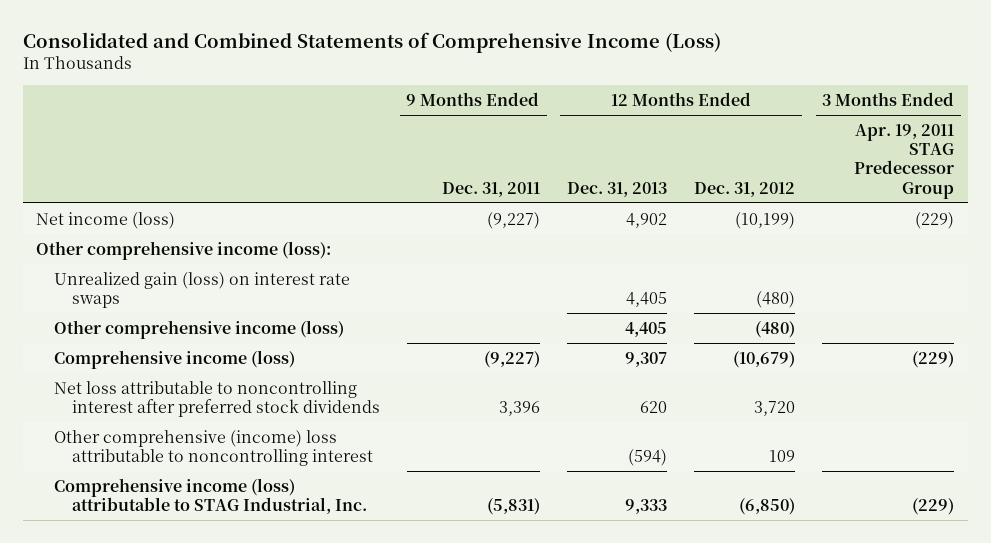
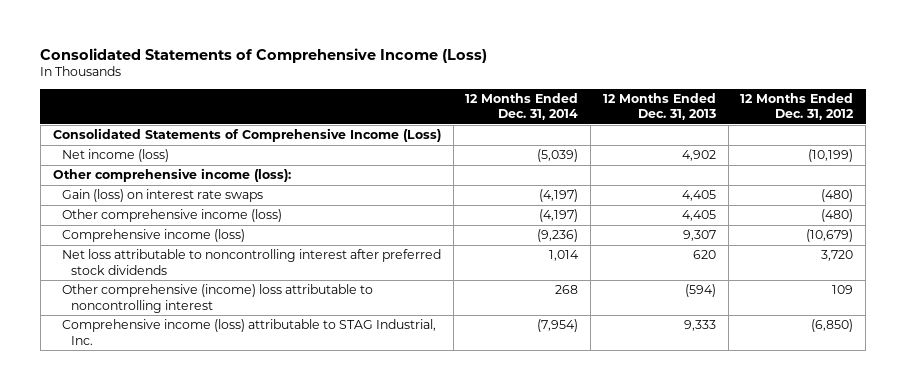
- Consolidated and Combined Statements of Comprehensive Income (Loss)
+ Consolidated Statements of Comprehensive Income (Loss)
- | 9 Months Ended Dec. 31, 2011 | 12 Months Ended Dec. 31, 2013 | 12 Months Ended Dec. 31, 2012 | 3 Months Ended Apr. 19, 2011 STAG Predecessor Group
+ | 12 Months Ended Dec. 31, 2014 | 12 Months Ended Dec. 31, 2013 | 12 Months Ended Dec. 31, 2012
+ Consolidated Statements of Comprehensive Income (Loss)
- Unrealized gain (loss) on interest rate swaps | | 4,405 | (480) |
+ Gain (loss) on interest rate swaps | (4,197) | 4,405 | (480)

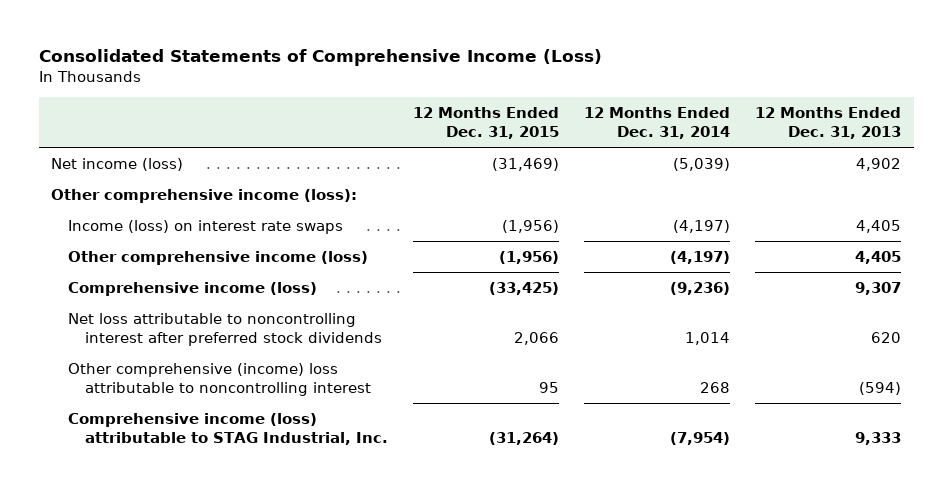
- | 12 Months Ended Dec. 31, 2014 | 12 Months Ended Dec. 31, 2013 | 12 Months Ended Dec. 31, 2012
+ | 12 Months Ended Dec. 31, 2015 | 12 Months Ended Dec. 31, 2014 | 12 Months Ended Dec. 31, 2013
- Consolidated Statements of Comprehensive Income (Loss)
- Gain (loss) on interest rate swaps | (4,197) | 4,405 | (480)
+ Income (loss) on interest rate swaps | (1,956) | (4,197) | 4,405

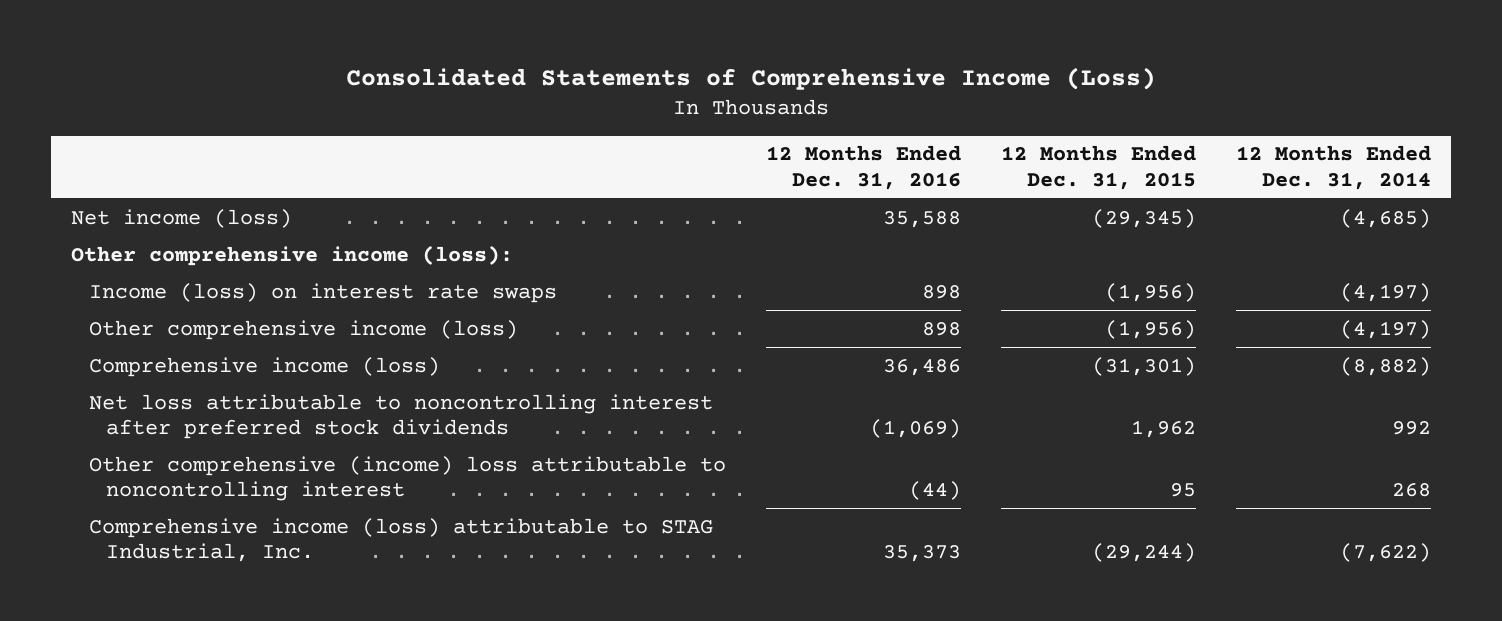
- | 12 Months Ended Dec. 31, 2015 | 12 Months Ended Dec. 31, 2014 | 12 Months Ended Dec. 31, 2013
+ | 12 Months Ended Dec. 31, 2016 | 12 Months Ended Dec. 31, 2015 | 12 Months Ended Dec. 31, 2014
- Net income (loss) | (31,469) | (5,039) | 4,902
+ Net income (loss) | 35,588 | (29,345) | (4,685)
- Comprehensive income (loss) | (33,425) | (9,236) | 9,307
- Net loss attributable to noncontrolling interest after preferred stock dividends | 2,066 | 1,014 | 620
+ Comprehensive income (loss) | 36,486 | (31,301) | (8,882)
+ Net loss attributable to noncontrolling interest after preferred stock dividends | (1,069) | 1,962 | 992
- Comprehensive income (loss) attributable to STAG Industrial, Inc. | (31,264) | (7,954) | 9,333
+ Comprehensive income (loss) attributable to STAG Industrial, Inc. | 35,373 | (29,244) | (7,622)

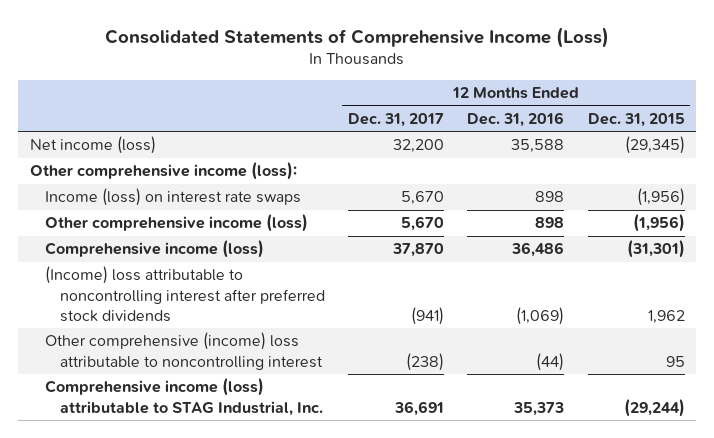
- | 12 Months Ended Dec. 31, 2016 | 12 Months Ended Dec. 31, 2015 | 12 Months Ended Dec. 31, 2014
+ | 12 Months Ended Dec. 31, 2017 | 12 Months Ended Dec. 31, 2016 | 12 Months Ended Dec. 31, 2015
- Net loss attributable to noncontrolling interest after preferred stock dividends | (1,069) | 1,962 | 992
+ (Income) loss attributable to noncontrolling interest after preferred stock dividends | (941) | (1,069) | 1,962

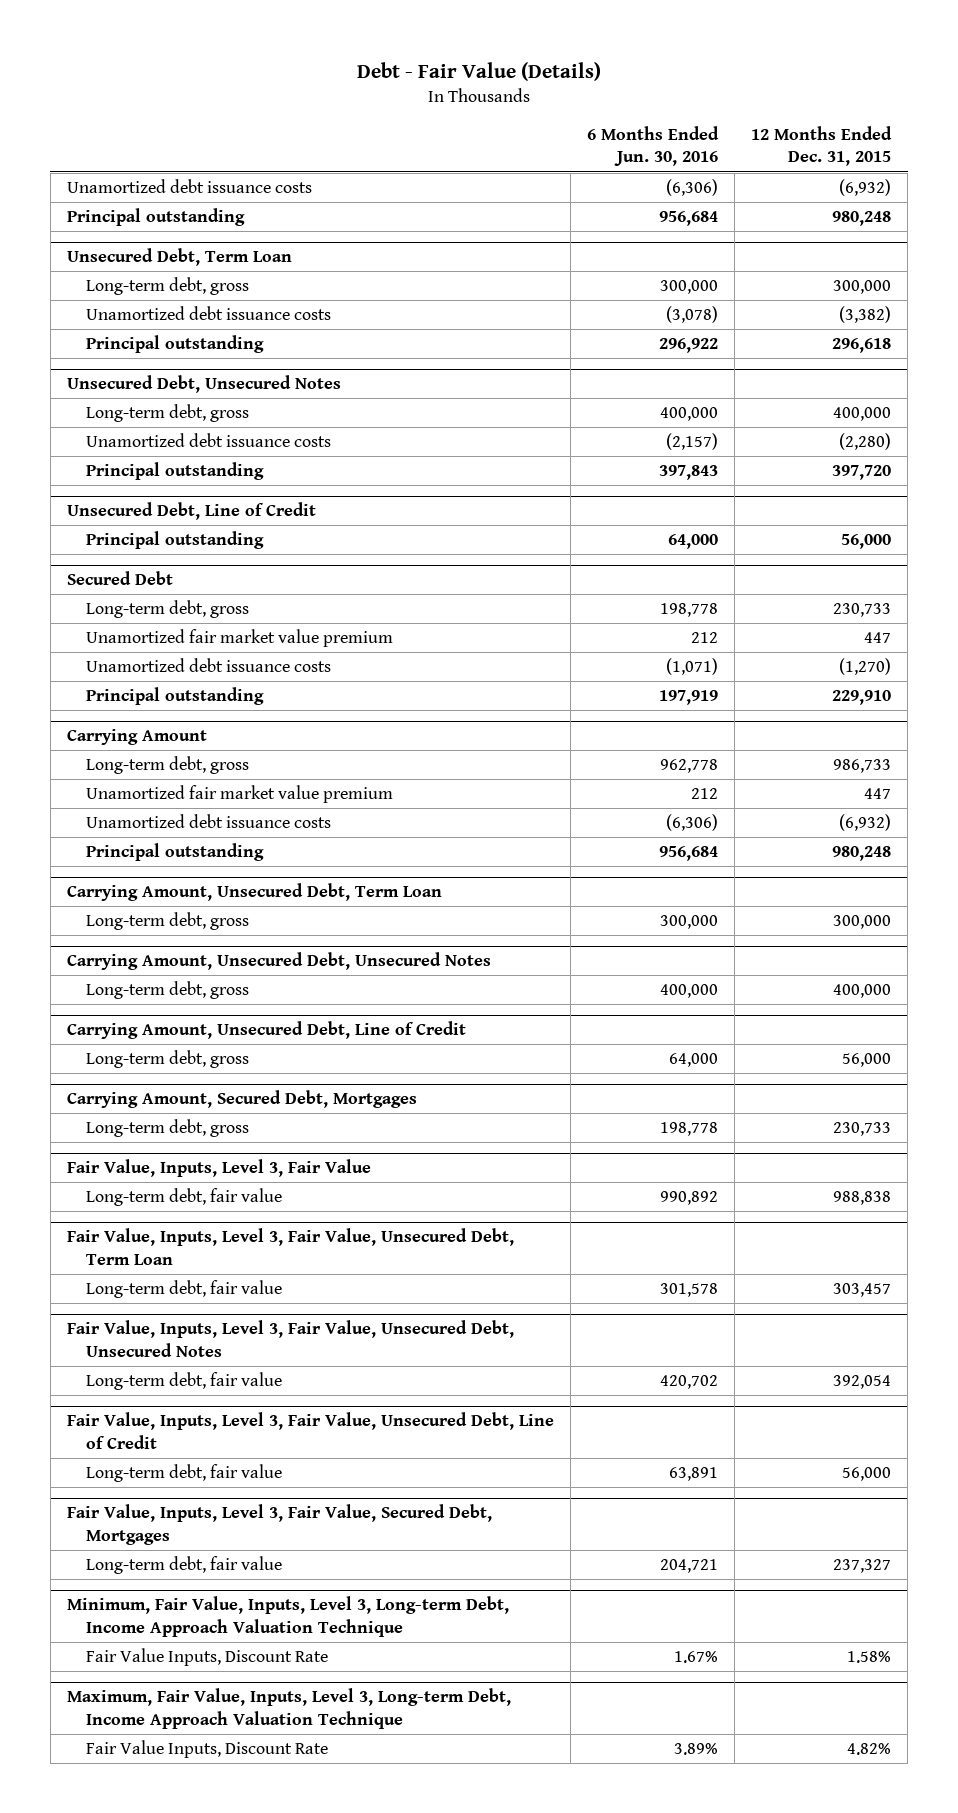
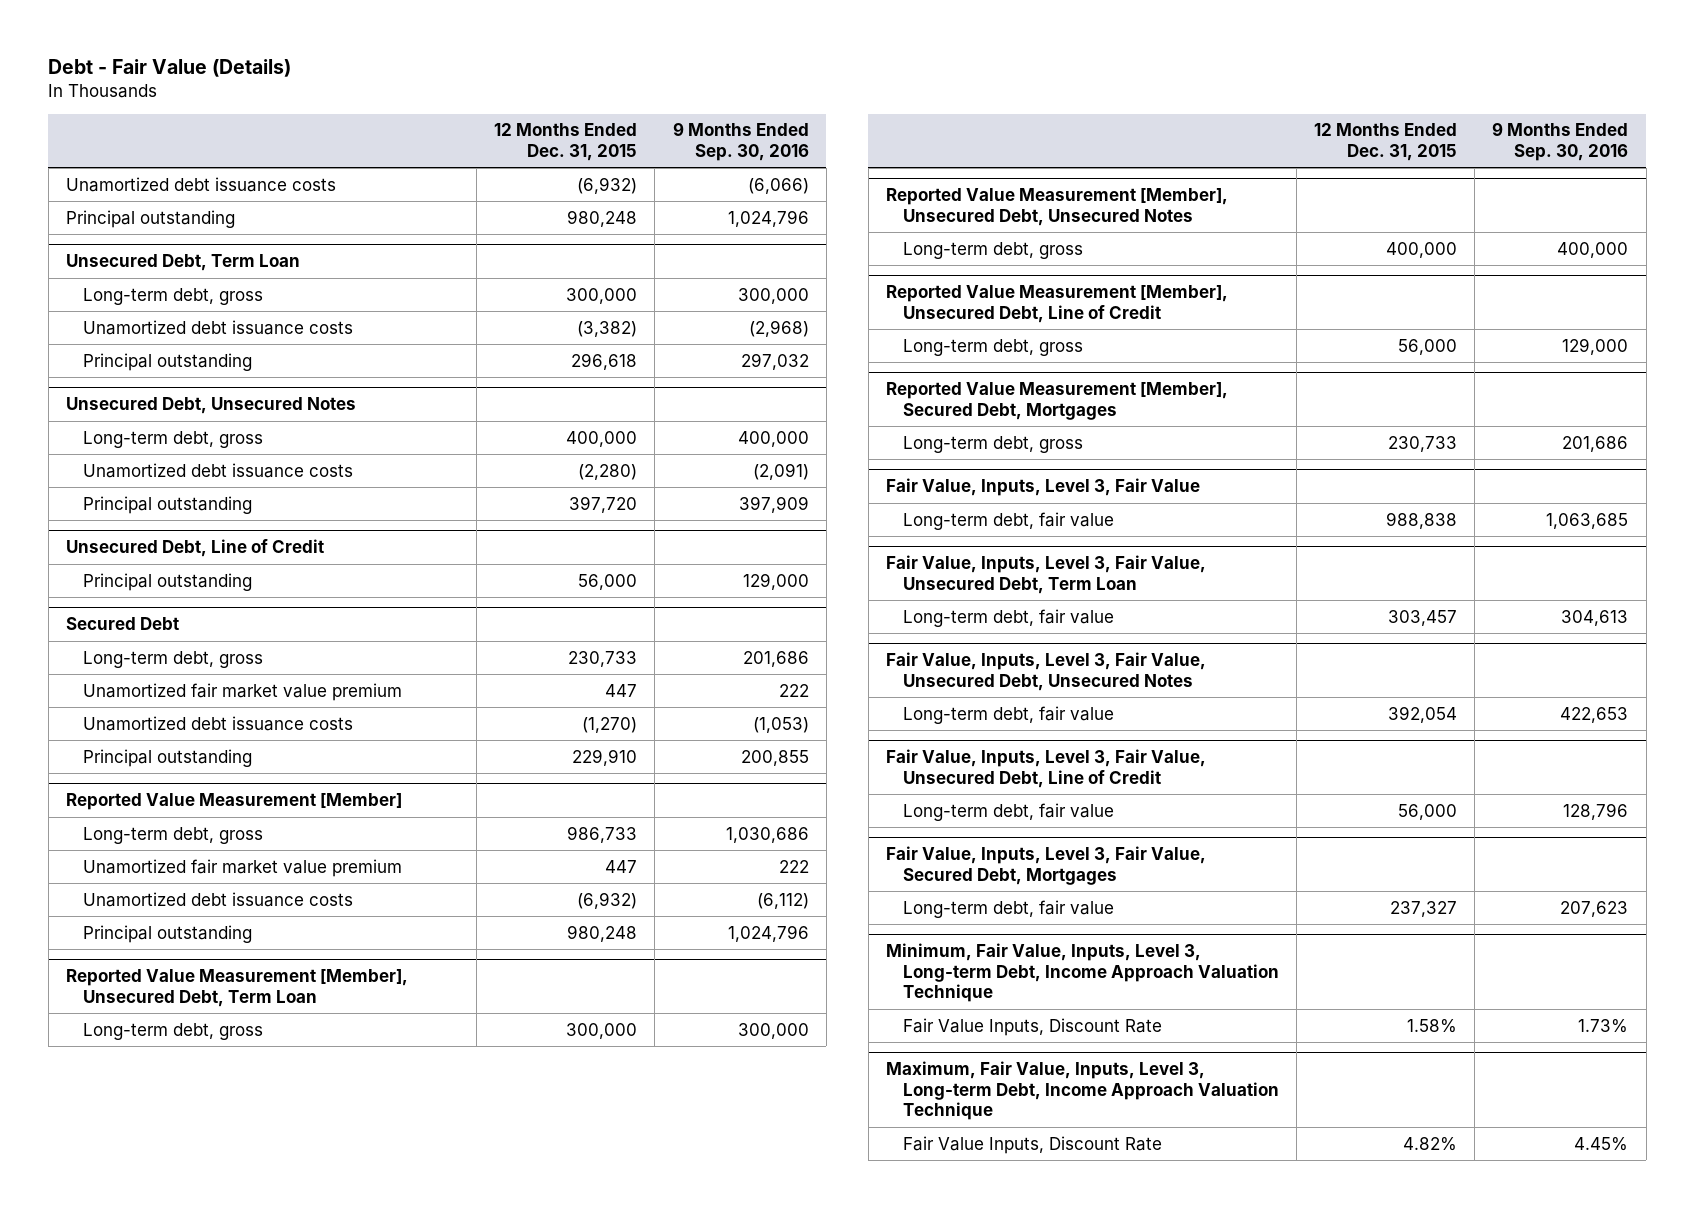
- | 6 Months Ended Jun. 30, 2016 | 12 Months Ended Dec. 31, 2015
+ | 12 Months Ended Dec. 31, 2015 | 9 Months Ended Sep. 30, 2016
- Carrying Amount
+ Reported Value Measurement [Member]
- Carrying Amount, Unsecured Debt, Term Loan
+ Reported Value Measurement [Member], Unsecured Debt, Term Loan
- Carrying Amount, Unsecured Debt, Unsecured Notes
+ Reported Value Measurement [Member], Unsecured Debt, Unsecured Notes
- Carrying Amount, Unsecured Debt, Line of Credit
+ Reported Value Measurement [Member], Unsecured Debt, Line of Credit
- Carrying Amount, Secured Debt, Mortgages
+ Reported Value Measurement [Member], Secured Debt, Mortgages

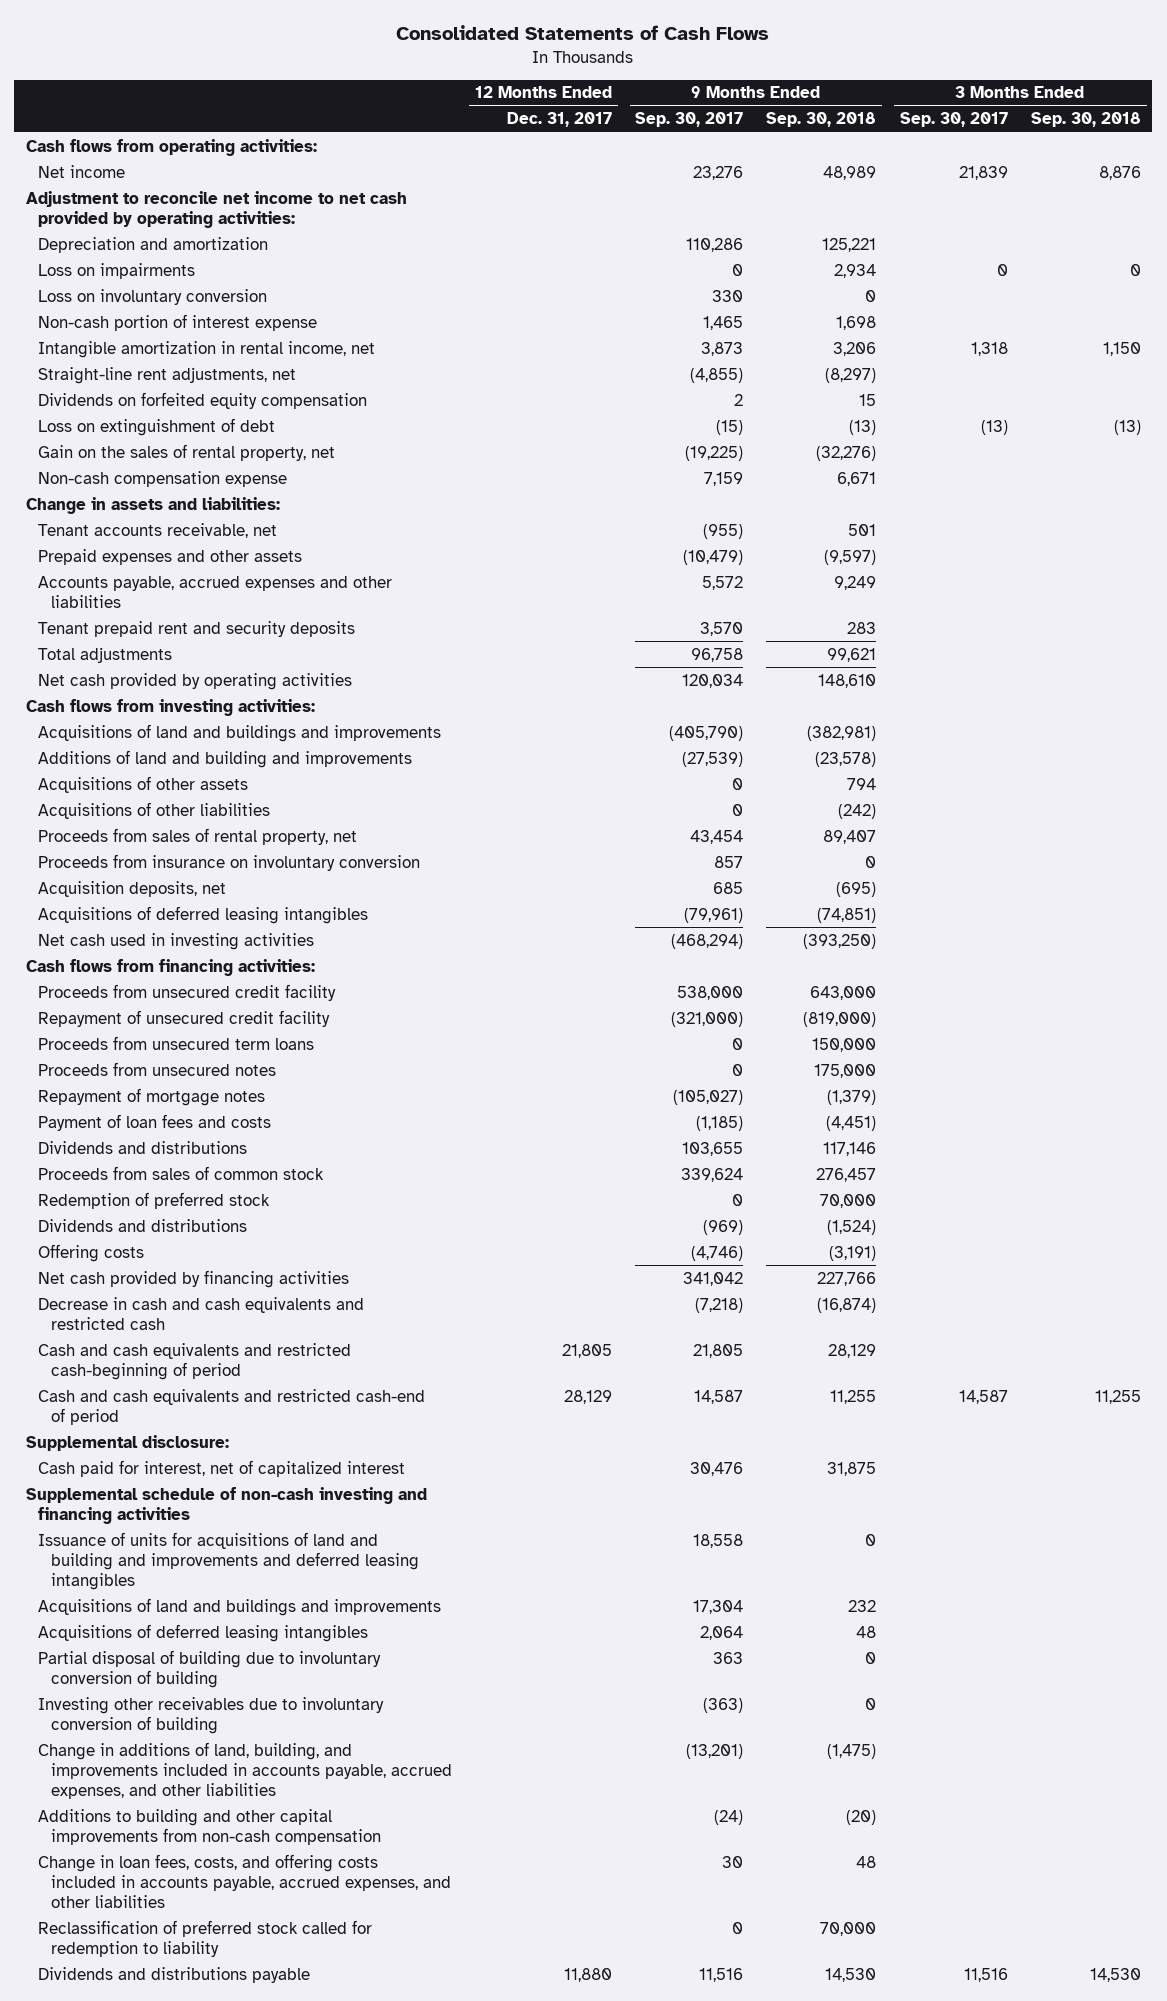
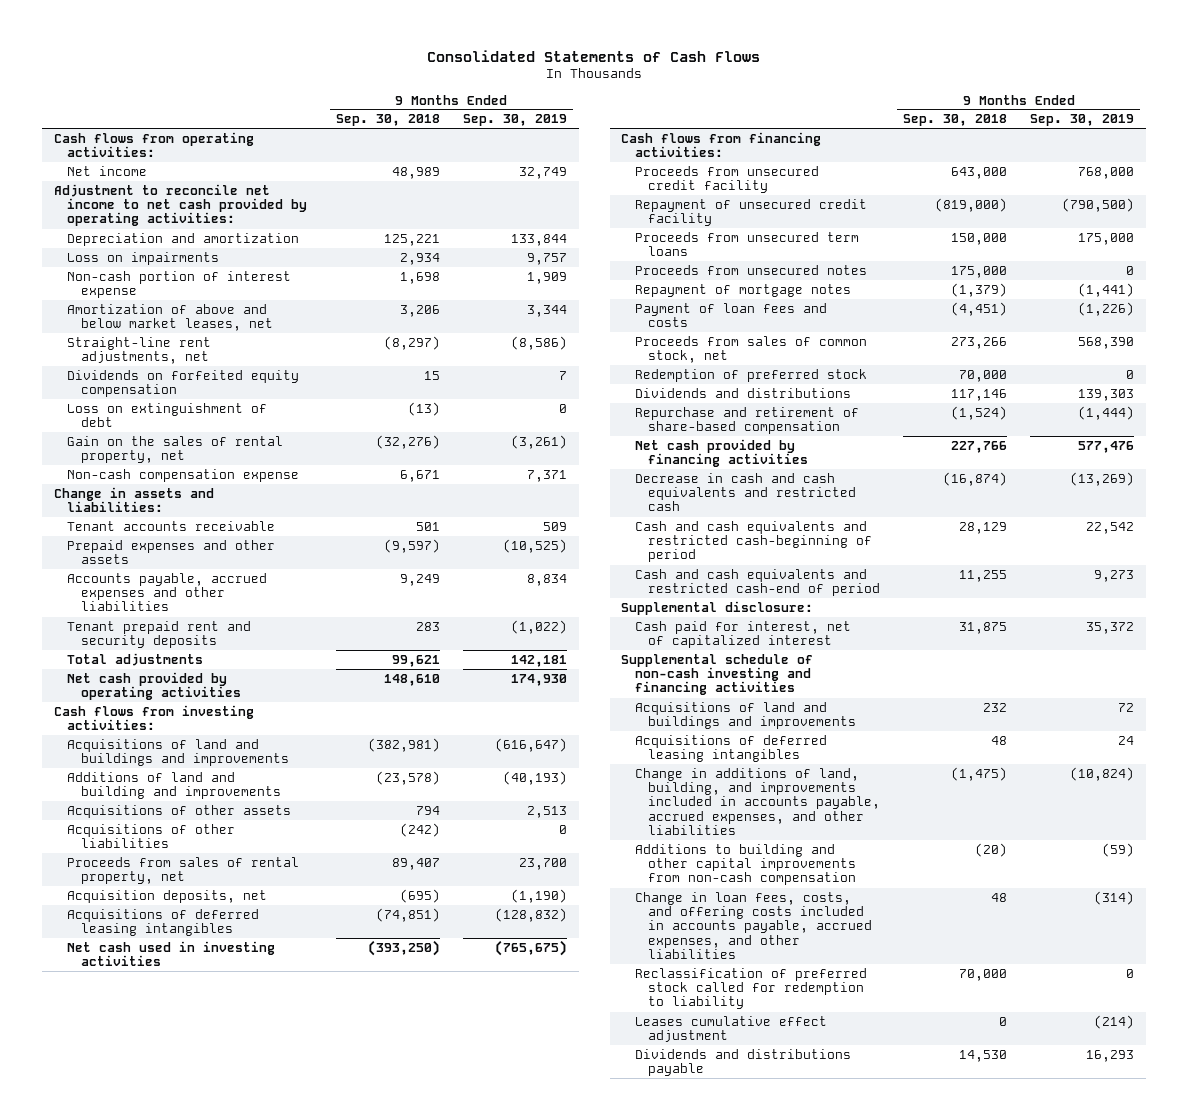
- | 12 Months Ended Dec. 31, 2017 | 9 Months Ended Sep. 30, 2017 | 9 Months Ended Sep. 30, 2018 | 3 Months Ended Sep. 30, 2017 | 3 Months Ended Sep. 30, 2018
+ | 9 Months Ended Sep. 30, 2018 | 9 Months Ended Sep. 30, 2019
- Loss on involuntary conversion | | 330 | 0 | |
- Intangible amortization in rental income, net | | 3,873 | 3,206 | 1,318 | 1,150
+ Amortization of above and below market leases, net | 3,206 | 3,344
- Tenant accounts receivable, net | | (955) | 501 | |
+ Tenant accounts receivable | 501 | 509
- Proceeds from insurance on involuntary conversion | | 857 | 0 | |
- Proceeds from sales of common stock | | 339,624 | 276,457 | |
+ Proceeds from sales of common stock, net | 273,266 | 568,390
- Dividends and distributions | | (969) | (1,524) | |
- Offering costs | | (4,746) | (3,191) | |
moved down: Dividends and distributions | 117,146 | 139,303
+ Repurchase and retirement of share-based compensation | (1,524) | (1,444)
- Issuance of units for acquisitions of land and building and improvements and deferred leasing intangibles | | 18,558 | 0 | |
- Partial disposal of building due to involuntary conversion of building | | 363 | 0 | |
- Investing other receivables due to involuntary conversion of building | | (363) | 0 | |
+ Leases cumulative effect adjustment | 0 | (214)

